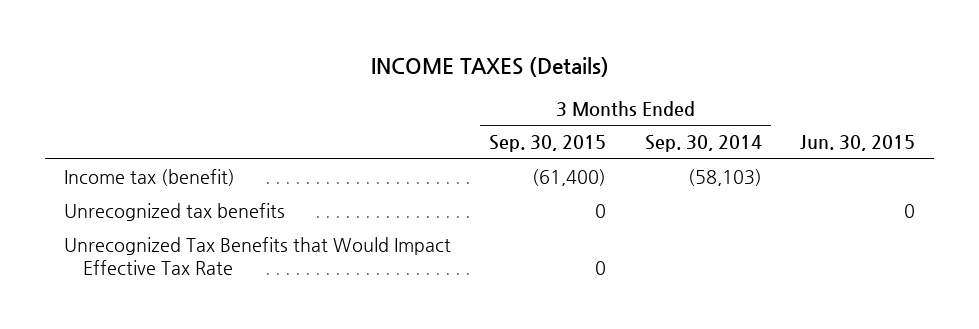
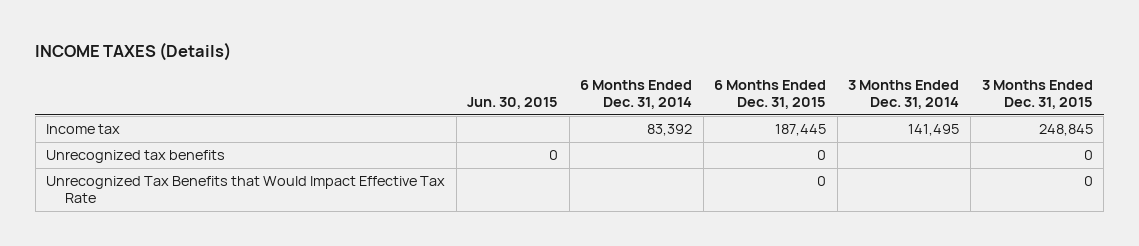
- | 3 Months Ended Sep. 30, 2015 | 3 Months Ended Sep. 30, 2014 | Jun. 30, 2015
+ | Jun. 30, 2015 | 6 Months Ended Dec. 31, 2014 | 6 Months Ended Dec. 31, 2015 | 3 Months Ended Dec. 31, 2014 | 3 Months Ended Dec. 31, 2015
- Income tax (benefit) | (61,400) | (58,103) |
+ Income tax | | 83,392 | 187,445 | 141,495 | 248,845

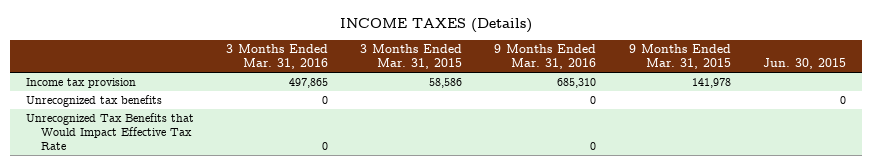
- | Jun. 30, 2015 | 6 Months Ended Dec. 31, 2014 | 6 Months Ended Dec. 31, 2015 | 3 Months Ended Dec. 31, 2014 | 3 Months Ended Dec. 31, 2015
+ | 3 Months Ended Mar. 31, 2016 | 3 Months Ended Mar. 31, 2015 | 9 Months Ended Mar. 31, 2016 | 9 Months Ended Mar. 31, 2015 | Jun. 30, 2015
- Income tax | | 83,392 | 187,445 | 141,495 | 248,845
+ Income tax provision | 497,865 | 58,586 | 685,310 | 141,978 |

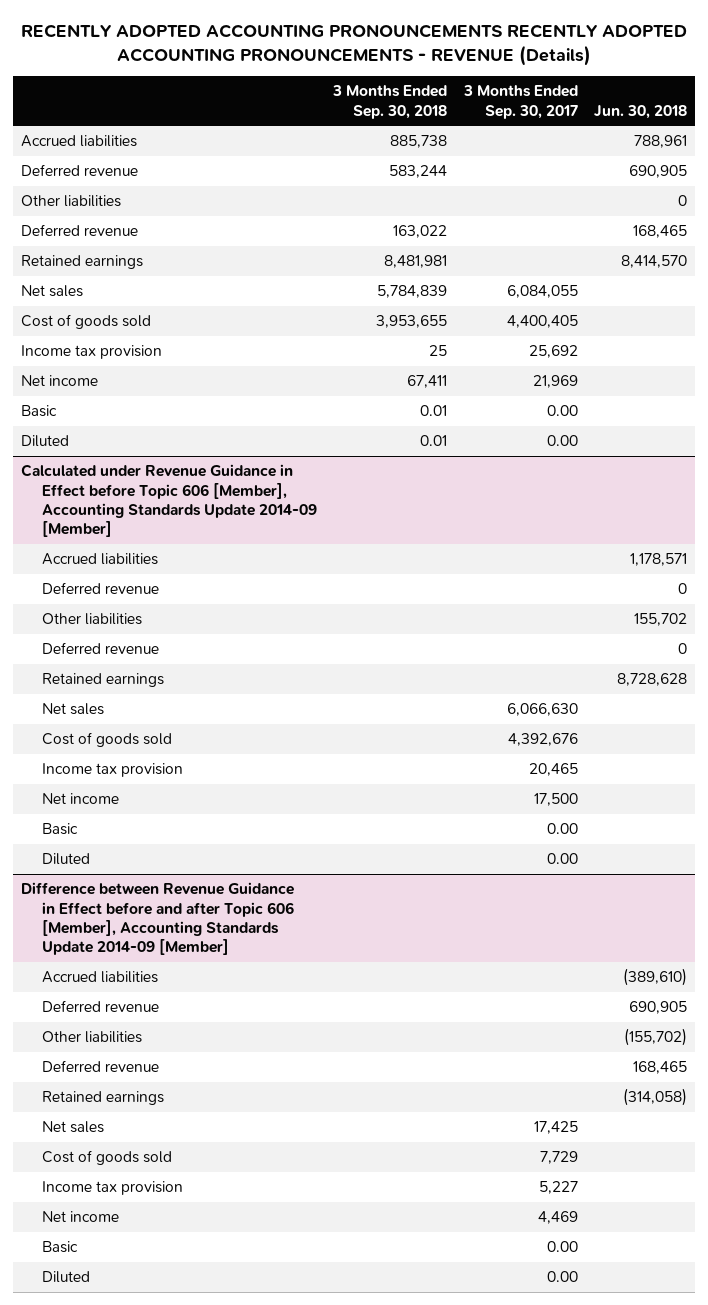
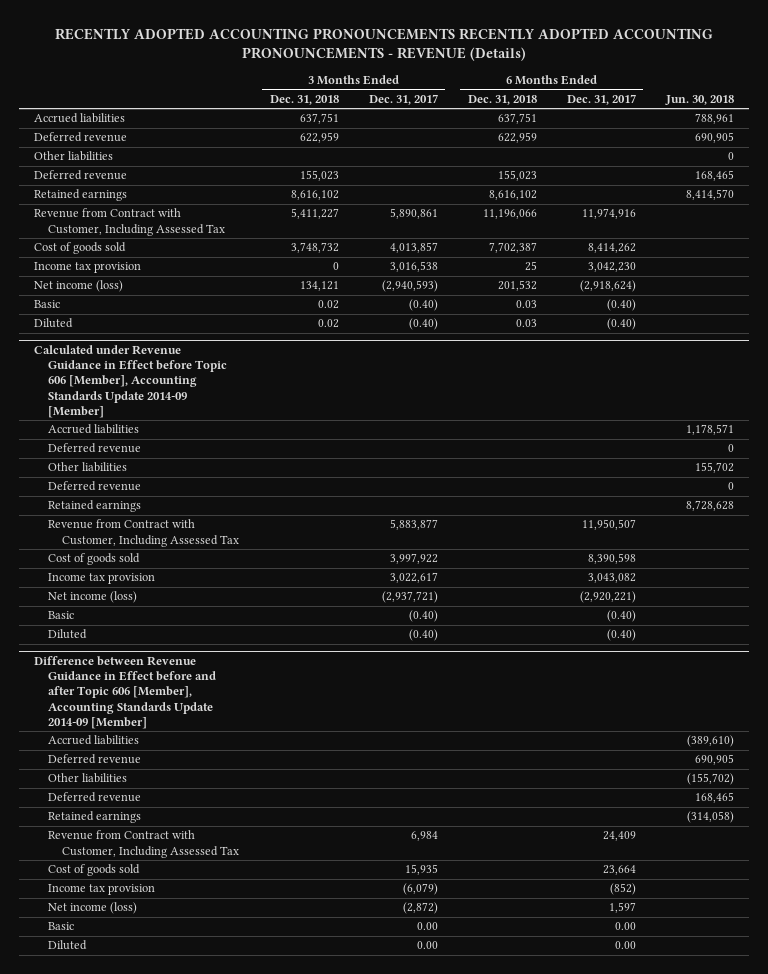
- | 3 Months Ended Sep. 30, 2018 | 3 Months Ended Sep. 30, 2017 | Jun. 30, 2018
+ | 3 Months Ended Dec. 31, 2018 | 3 Months Ended Dec. 31, 2017 | 6 Months Ended Dec. 31, 2018 | 6 Months Ended Dec. 31, 2017 | Jun. 30, 2018
- Net sales | 5,784,839 | 6,084,055 |
+ Revenue from Contract with Customer, Including Assessed Tax | 5,411,227 | 5,890,861 | 11,196,066 | 11,974,916 |
- Net income | 67,411 | 21,969 |
+ Net income (loss) | 134,121 | (2,940,593) | 201,532 | (2,918,624) |
@ Calculated under Revenue Guidance in Effect before Topic 606 [Member], Accounting Standards Update 2014-09 [Member]
- Net sales | | 6,066,630 |
+ Revenue from Contract with Customer, Including Assessed Tax | | 5,883,877 | | 11,950,507 |
- Net income | | 17,500 |
+ Net income (loss) | | (2,937,721) | | (2,920,221) |
@ Difference between Revenue Guidance in Effect before and after Topic 606 [Member], Accounting Standards Update 2014-09 [Member]
- Net sales | | 17,425 |
+ Revenue from Contract with Customer, Including Assessed Tax | | 6,984 | | 24,409 |
- Net income | | 4,469 |
+ Net income (loss) | | (2,872) | | 1,597 |

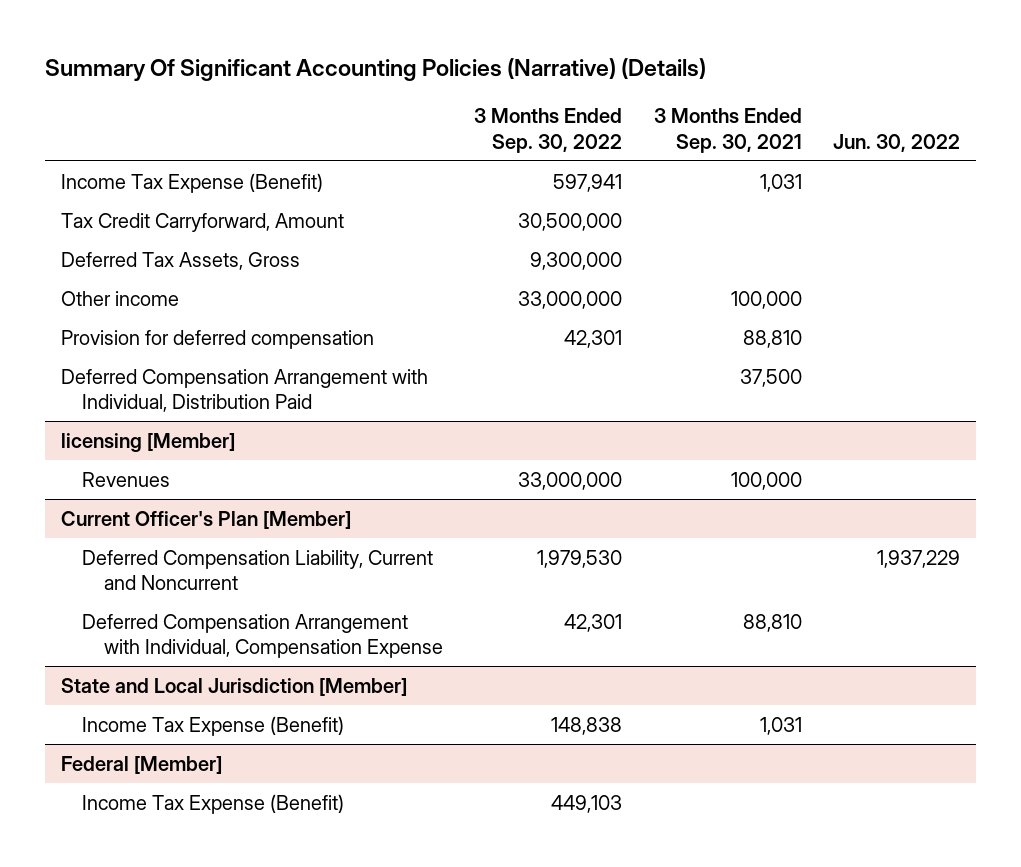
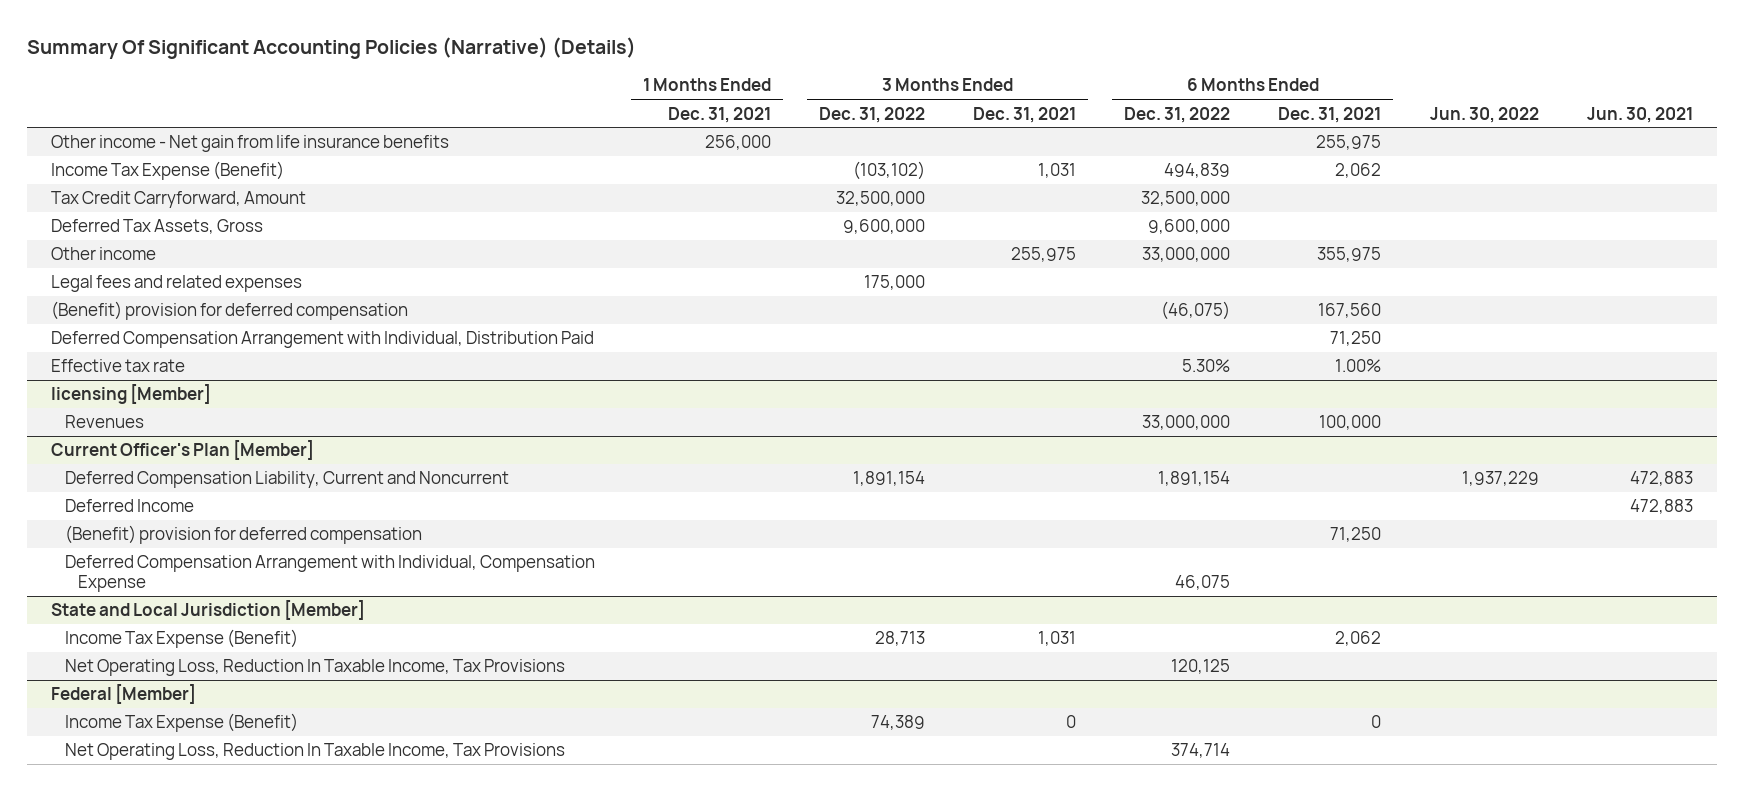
- | 3 Months Ended Sep. 30, 2022 | 3 Months Ended Sep. 30, 2021 | Jun. 30, 2022
+ | 1 Months Ended Dec. 31, 2021 | 3 Months Ended Dec. 31, 2022 | 3 Months Ended Dec. 31, 2021 | 6 Months Ended Dec. 31, 2022 | 6 Months Ended Dec. 31, 2021 | Jun. 30, 2022 | Jun. 30, 2021
+ Other income - Net gain from life insurance benefits | 256,000 | | | | 255,975 | |
- Provision for deferred compensation | 42,301 | 88,810 |
+ Legal fees and related expenses | | 175,000 | | | | |
+ (Benefit) provision for deferred compensation | | | | (46,075) | 167,560 | |
+ Effective tax rate | | | | 5.30% | 1.00% | |
@ Current Officer's Plan [Member]
+ Deferred Income | | | | | | | 472,883
+ (Benefit) provision for deferred compensation | | | | | 71,250 | |
@ State and Local Jurisdiction [Member]
+ Net Operating Loss, Reduction In Taxable Income, Tax Provisions | | | | 120,125 | | |
@ Federal [Member]
+ Net Operating Loss, Reduction In Taxable Income, Tax Provisions | | | | 374,714 | | |

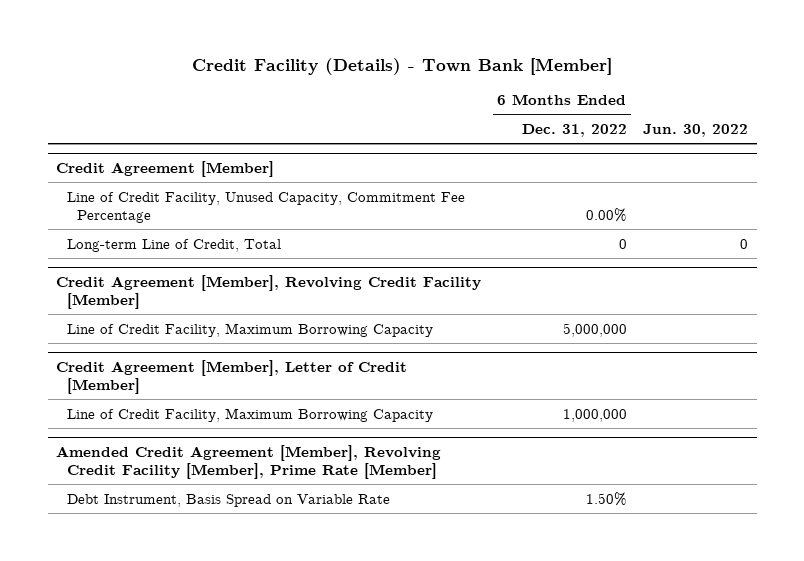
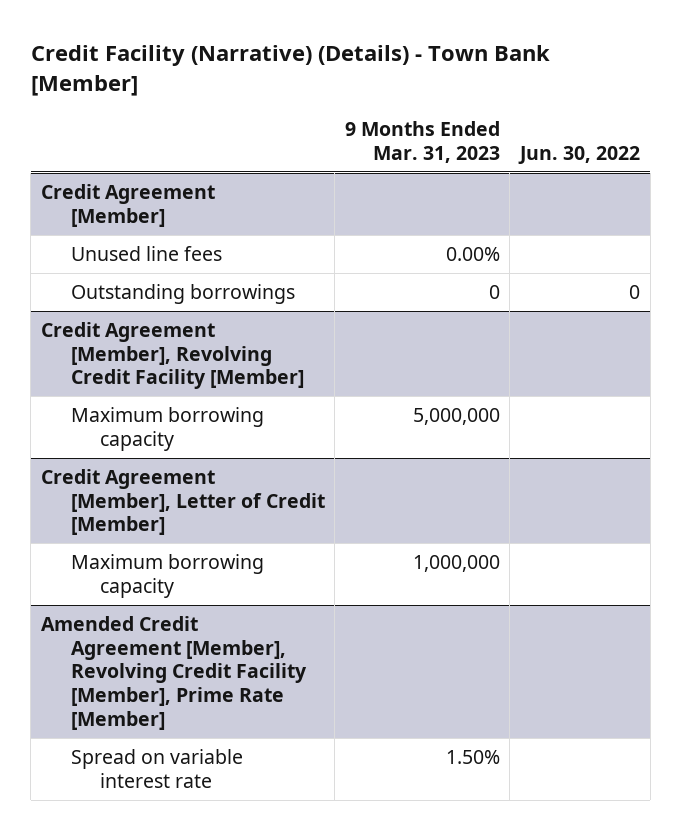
- Credit Facility (Details) - Town Bank [Member]
+ Credit Facility (Narrative) (Details) - Town Bank [Member]
- | 6 Months Ended Dec. 31, 2022 | Jun. 30, 2022
+ | 9 Months Ended Mar. 31, 2023 | Jun. 30, 2022
@ Credit Agreement [Member]
- Line of Credit Facility, Unused Capacity, Commitment Fee Percentage | 0.00% |
- Long-term Line of Credit, Total | 0 | 0
+ Unused line fees | 0.00% |
+ Outstanding borrowings | 0 | 0
@ Credit Agreement [Member], Revolving Credit Facility [Member]
- Line of Credit Facility, Maximum Borrowing Capacity | 5,000,000 |
+ Maximum borrowing capacity | 5,000,000 |
@ Credit Agreement [Member], Letter of Credit [Member]
- Line of Credit Facility, Maximum Borrowing Capacity | 1,000,000 |
+ Maximum borrowing capacity | 1,000,000 |
@ Amended Credit Agreement [Member], Revolving Credit Facility [Member], Prime Rate [Member]
- Debt Instrument, Basis Spread on Variable Rate | 1.50% |
+ Spread on variable interest rate | 1.50% |

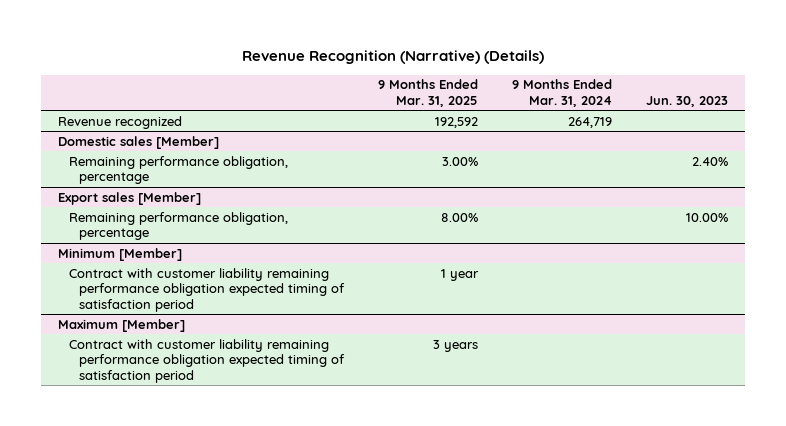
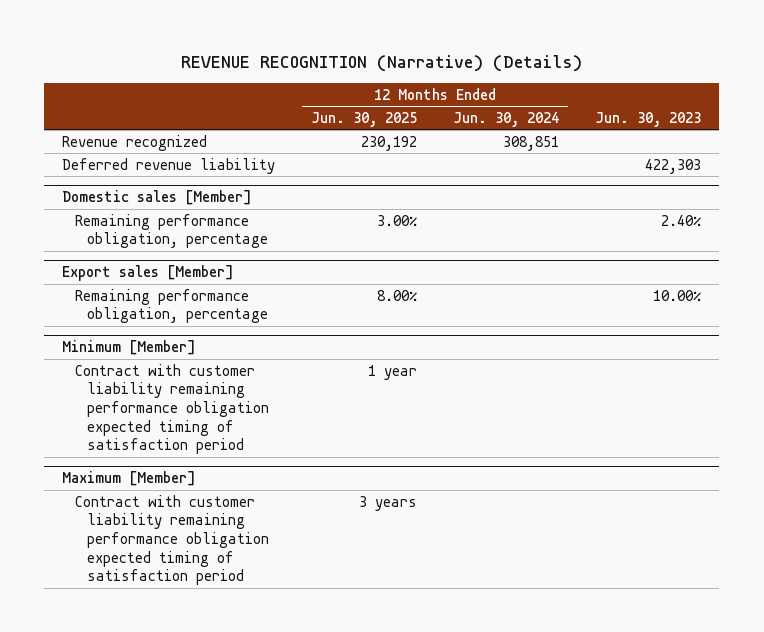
- Revenue Recognition (Narrative) (Details)
+ REVENUE RECOGNITION (Narrative) (Details)
- | 9 Months Ended Mar. 31, 2025 | 9 Months Ended Mar. 31, 2024 | Jun. 30, 2023
+ | 12 Months Ended Jun. 30, 2025 | 12 Months Ended Jun. 30, 2024 | Jun. 30, 2023
+ Deferred revenue liability | | | 422,303

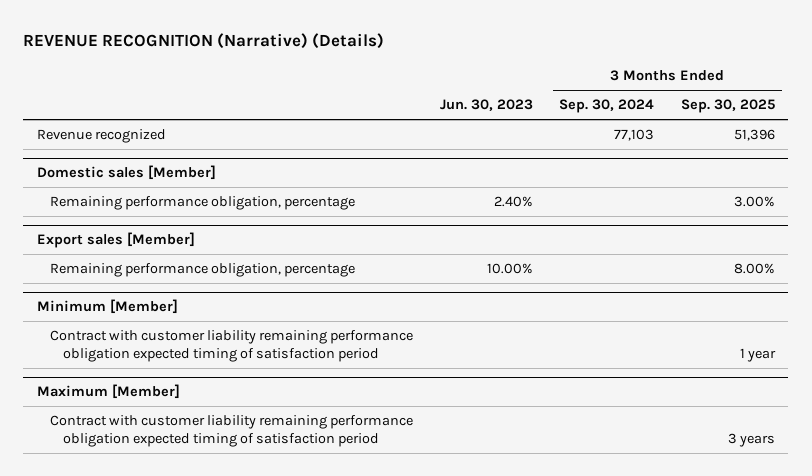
- | 12 Months Ended Jun. 30, 2025 | 12 Months Ended Jun. 30, 2024 | Jun. 30, 2023
+ | Jun. 30, 2023 | 3 Months Ended Sep. 30, 2024 | 3 Months Ended Sep. 30, 2025
- Deferred revenue liability | | | 422,303

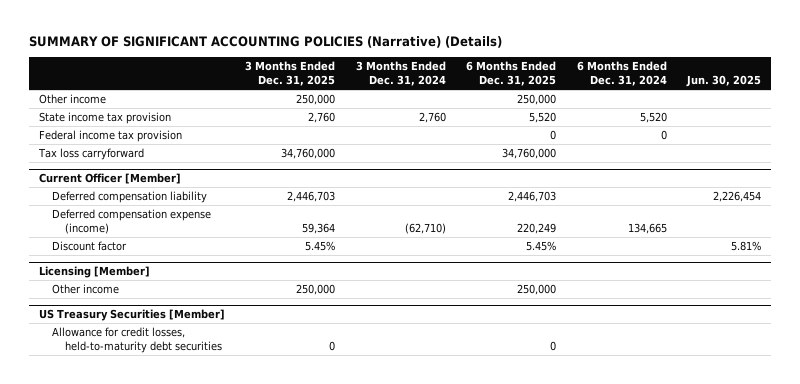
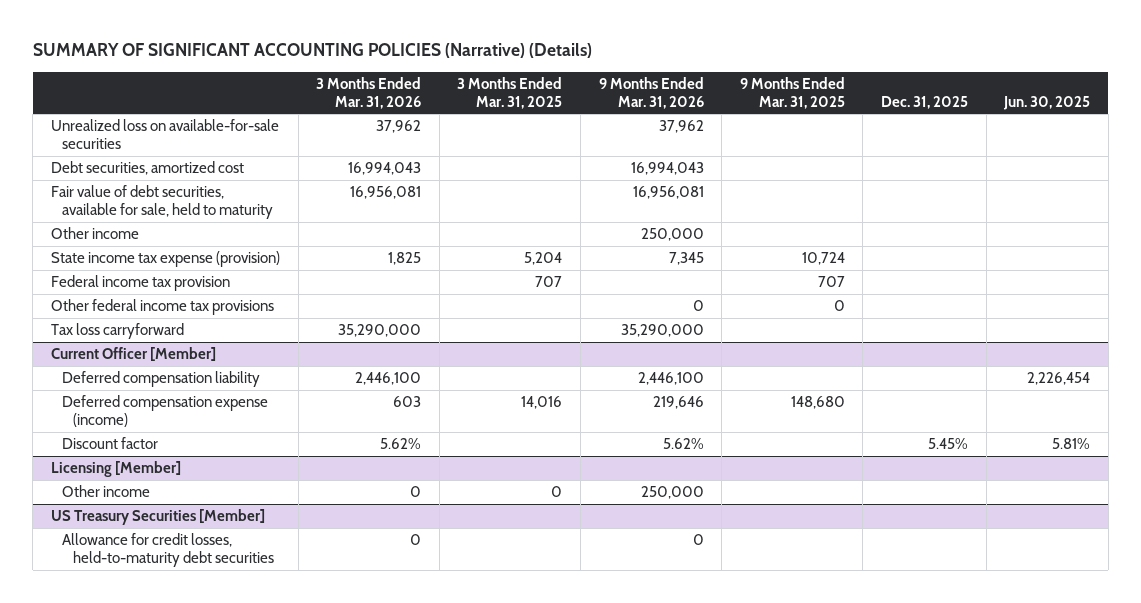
- | 3 Months Ended Dec. 31, 2025 | 3 Months Ended Dec. 31, 2024 | 6 Months Ended Dec. 31, 2025 | 6 Months Ended Dec. 31, 2024 | Jun. 30, 2025
+ | 3 Months Ended Mar. 31, 2026 | 3 Months Ended Mar. 31, 2025 | 9 Months Ended Mar. 31, 2026 | 9 Months Ended Mar. 31, 2025 | Dec. 31, 2025 | Jun. 30, 2025
+ Unrealized loss on available-for-sale securities | 37,962 | | 37,962 | | |
+ Debt securities, amortized cost | 16,994,043 | | 16,994,043 | | |
+ Fair value of debt securities, available for sale, held to maturity | 16,956,081 | | 16,956,081 | | |
- State income tax provision | 2,760 | 2,760 | 5,520 | 5,520 |
+ State income tax expense (provision) | 1,825 | 5,204 | 7,345 | 10,724 | |
+ Other federal income tax provisions | | | 0 | 0 | |

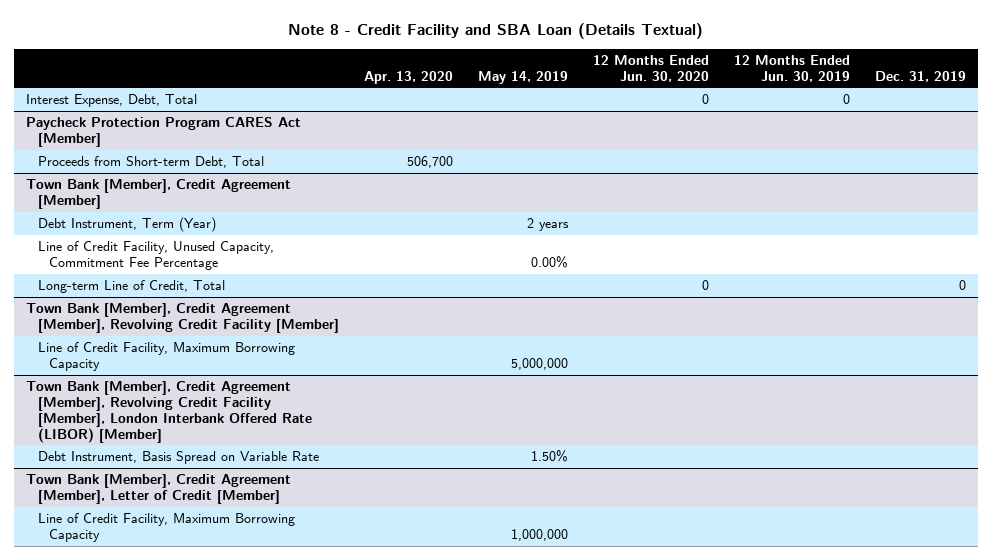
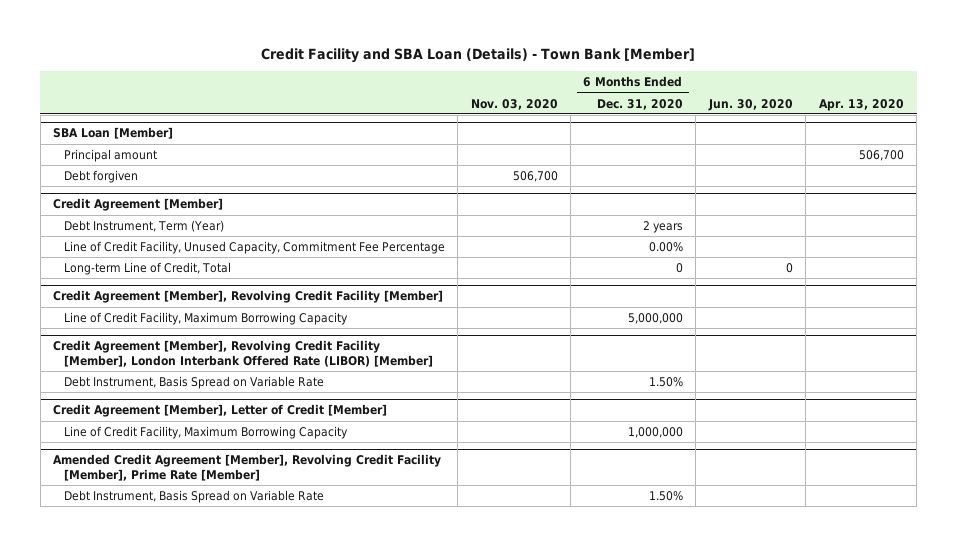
- Note 8 - Credit Facility and SBA Loan (Details Textual)
+ Credit Facility and SBA Loan (Details) - Town Bank [Member]
- | Apr. 13, 2020 | May 14, 2019 | 12 Months Ended Jun. 30, 2020 | 12 Months Ended Jun. 30, 2019 | Dec. 31, 2019
+ | Nov. 03, 2020 | 6 Months Ended Dec. 31, 2020 | Jun. 30, 2020 | Apr. 13, 2020
- Interest Expense, Debt, Total | | | 0 | 0 |
- Paycheck Protection Program CARES Act [Member]
- Proceeds from Short-term Debt, Total | 506,700 | | | |
- Town Bank [Member], Credit Agreement [Member]
+ SBA Loan [Member]
+ Principal amount | | | | 506,700
+ Debt forgiven | 506,700 | | |
+ Credit Agreement [Member]
- Town Bank [Member], Credit Agreement [Member], Revolving Credit Facility [Member]
+ Credit Agreement [Member], Revolving Credit Facility [Member]
- Town Bank [Member], Credit Agreement [Member], Revolving Credit Facility [Member], London Interbank Offered Rate (LIBOR) [Member]
+ Credit Agreement [Member], Revolving Credit Facility [Member], London Interbank Offered Rate (LIBOR) [Member]
- Town Bank [Member], Credit Agreement [Member], Letter of Credit [Member]
+ Credit Agreement [Member], Letter of Credit [Member]
+ Amended Credit Agreement [Member], Revolving Credit Facility [Member], Prime Rate [Member]
+ Debt Instrument, Basis Spread on Variable Rate | | 1.50% | |

